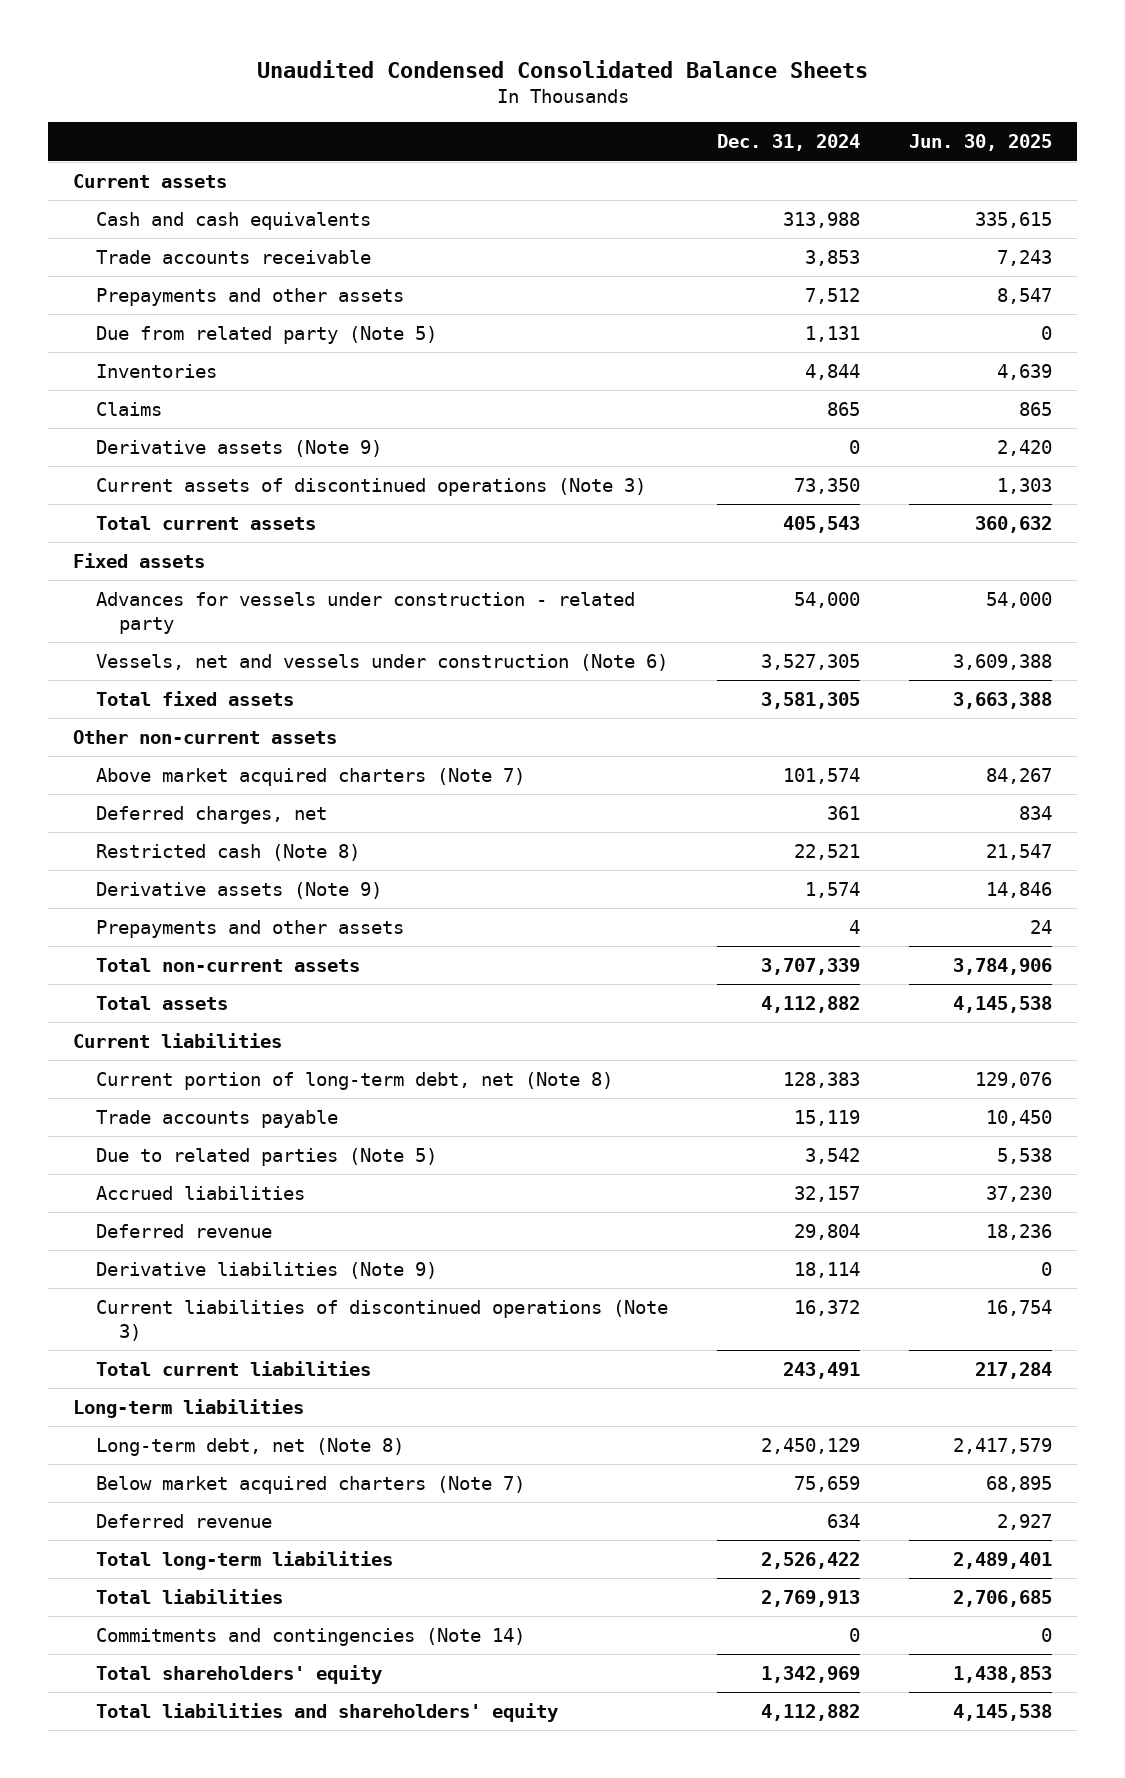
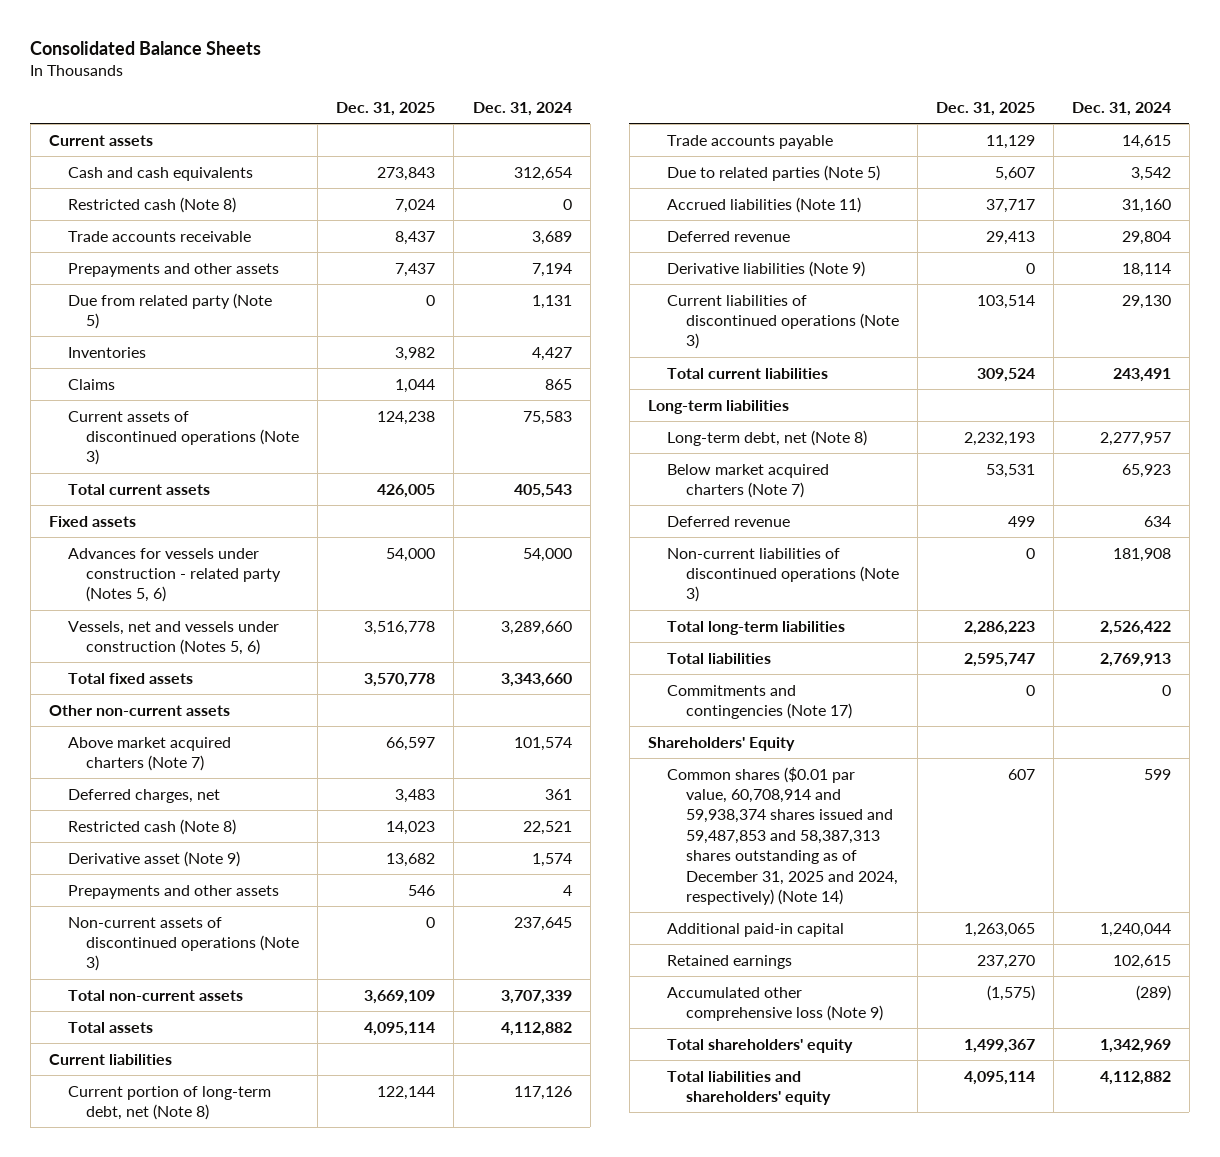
- Unaudited Condensed Consolidated Balance Sheets
+ Consolidated Balance Sheets
- | Dec. 31, 2024 | Jun. 30, 2025
+ | Dec. 31, 2025 | Dec. 31, 2024
- Cash and cash equivalents | 313,988 | 335,615
- Trade accounts receivable | 3,853 | 7,243
- Prepayments and other assets | 7,512 | 8,547
+ Cash and cash equivalents | 273,843 | 312,654
+ Restricted cash (Note 8) | 7,024 | 0
+ Trade accounts receivable | 8,437 | 3,689
+ Prepayments and other assets | 7,437 | 7,194
- Inventories | 4,844 | 4,639
+ Inventories | 3,982 | 4,427
- Derivative assets (Note 9) | 0 | 2,420
- Current assets of discontinued operations (Note 3) | 73,350 | 1,303
+ Current assets of discontinued operations (Note 3) | 124,238 | 75,583
- Advances for vessels under construction - related party | 54,000 | 54,000
- Vessels, net and vessels under construction (Note 6) | 3,527,305 | 3,609,388
- Total fixed assets | 3,581,305 | 3,663,388
+ Advances for vessels under construction - related party (Notes 5, 6) | 54,000 | 54,000
+ Vessels, net and vessels under construction (Notes 5, 6) | 3,516,778 | 3,289,660
+ Total fixed assets | 3,570,778 | 3,343,660
- Derivative assets (Note 9) | 1,574 | 14,846
+ Derivative asset (Note 9) | 13,682 | 1,574
+ Non-current assets of discontinued operations (Note 3) | 0 | 237,645
- Current portion of long-term debt, net (Note 8) | 128,383 | 129,076
- Trade accounts payable | 15,119 | 10,450
+ Current portion of long-term debt, net (Note 8) | 122,144 | 117,126
+ Trade accounts payable | 11,129 | 14,615
- Accrued liabilities | 32,157 | 37,230
+ Accrued liabilities (Note 11) | 37,717 | 31,160
- Current liabilities of discontinued operations (Note 3) | 16,372 | 16,754
+ Current liabilities of discontinued operations (Note 3) | 103,514 | 29,130
- Long-term debt, net (Note 8) | 2,450,129 | 2,417,579
- Below market acquired charters (Note 7) | 75,659 | 68,895
+ Long-term debt, net (Note 8) | 2,232,193 | 2,277,957
+ Below market acquired charters (Note 7) | 53,531 | 65,923
+ Non-current liabilities of discontinued operations (Note 3) | 0 | 181,908
- Commitments and contingencies (Note 14) | 0 | 0
+ Commitments and contingencies (Note 17) | 0 | 0
+ Shareholders' Equity
+ Common shares ($0.01 par value, 60,708,914 and 59,938,374 shares issued and 59,487,853 and 58,387,313 shares outstanding as of December 31, 2025 and 2024, respectively) (Note 14) | 607 | 599
+ Additional paid-in capital | 1,263,065 | 1,240,044
+ Retained earnings | 237,270 | 102,615
+ Accumulated other comprehensive loss (Note 9) | (1,575) | (289)

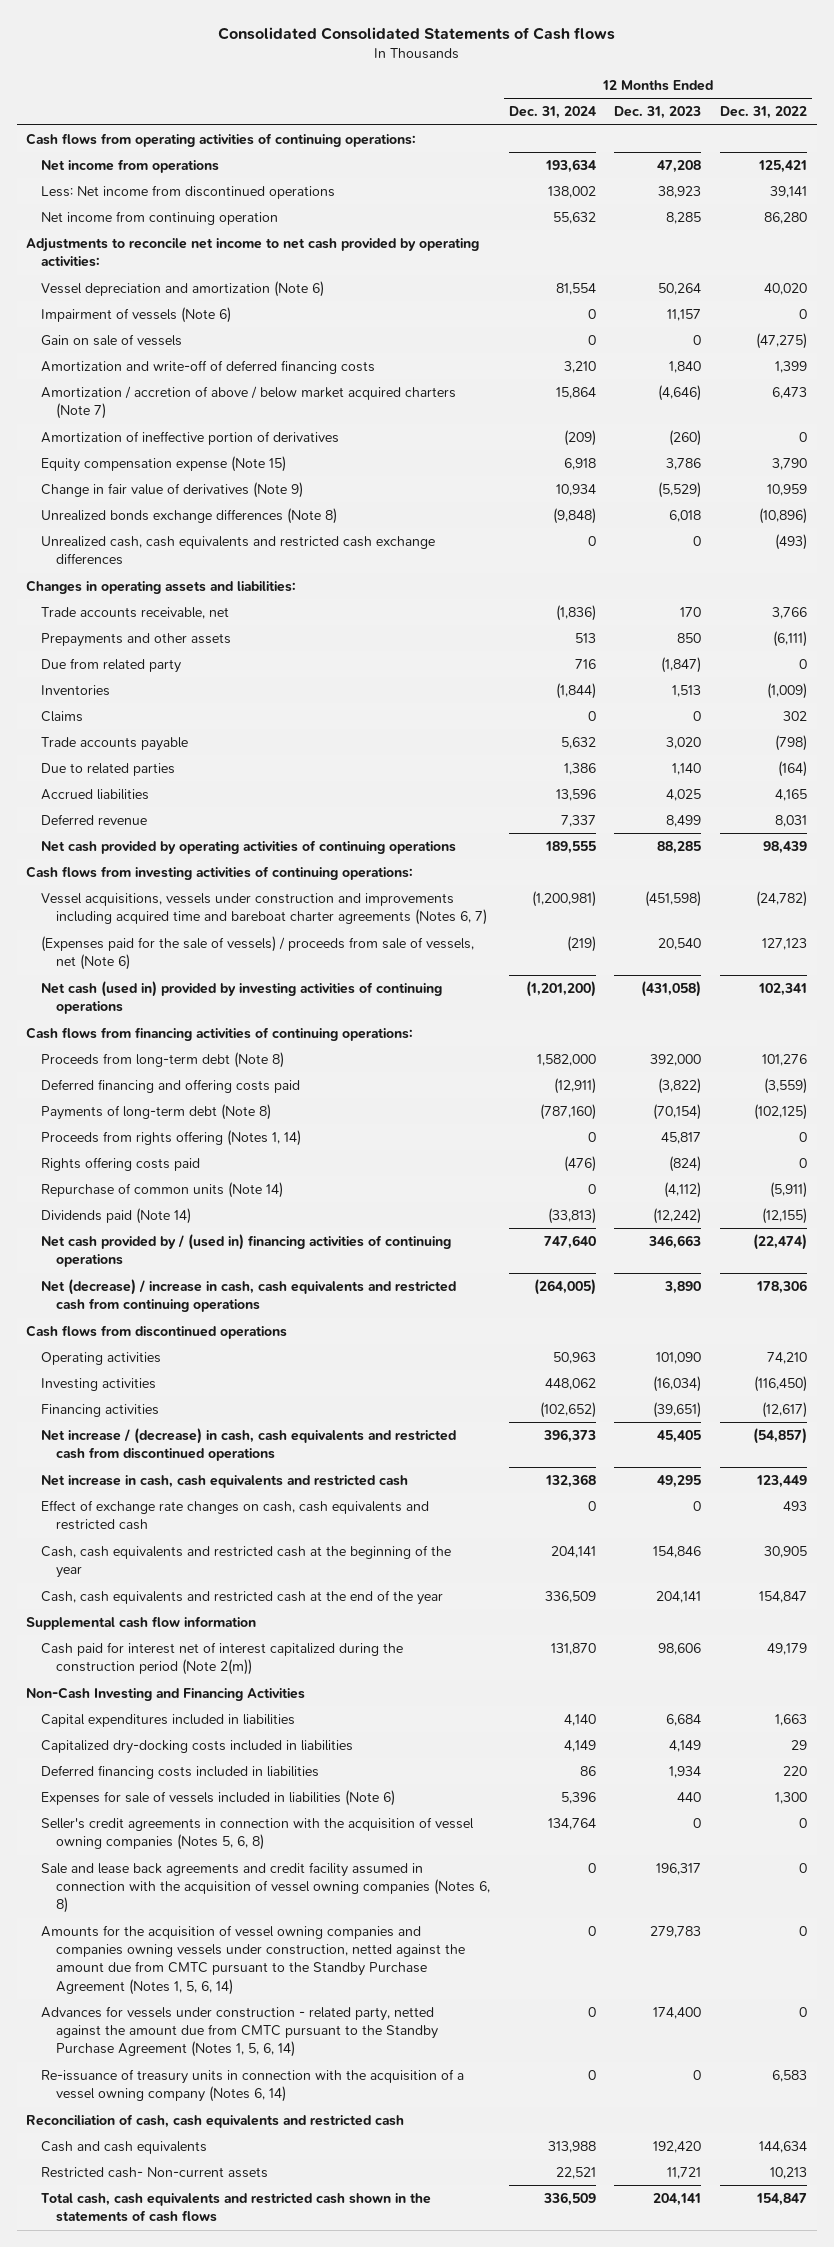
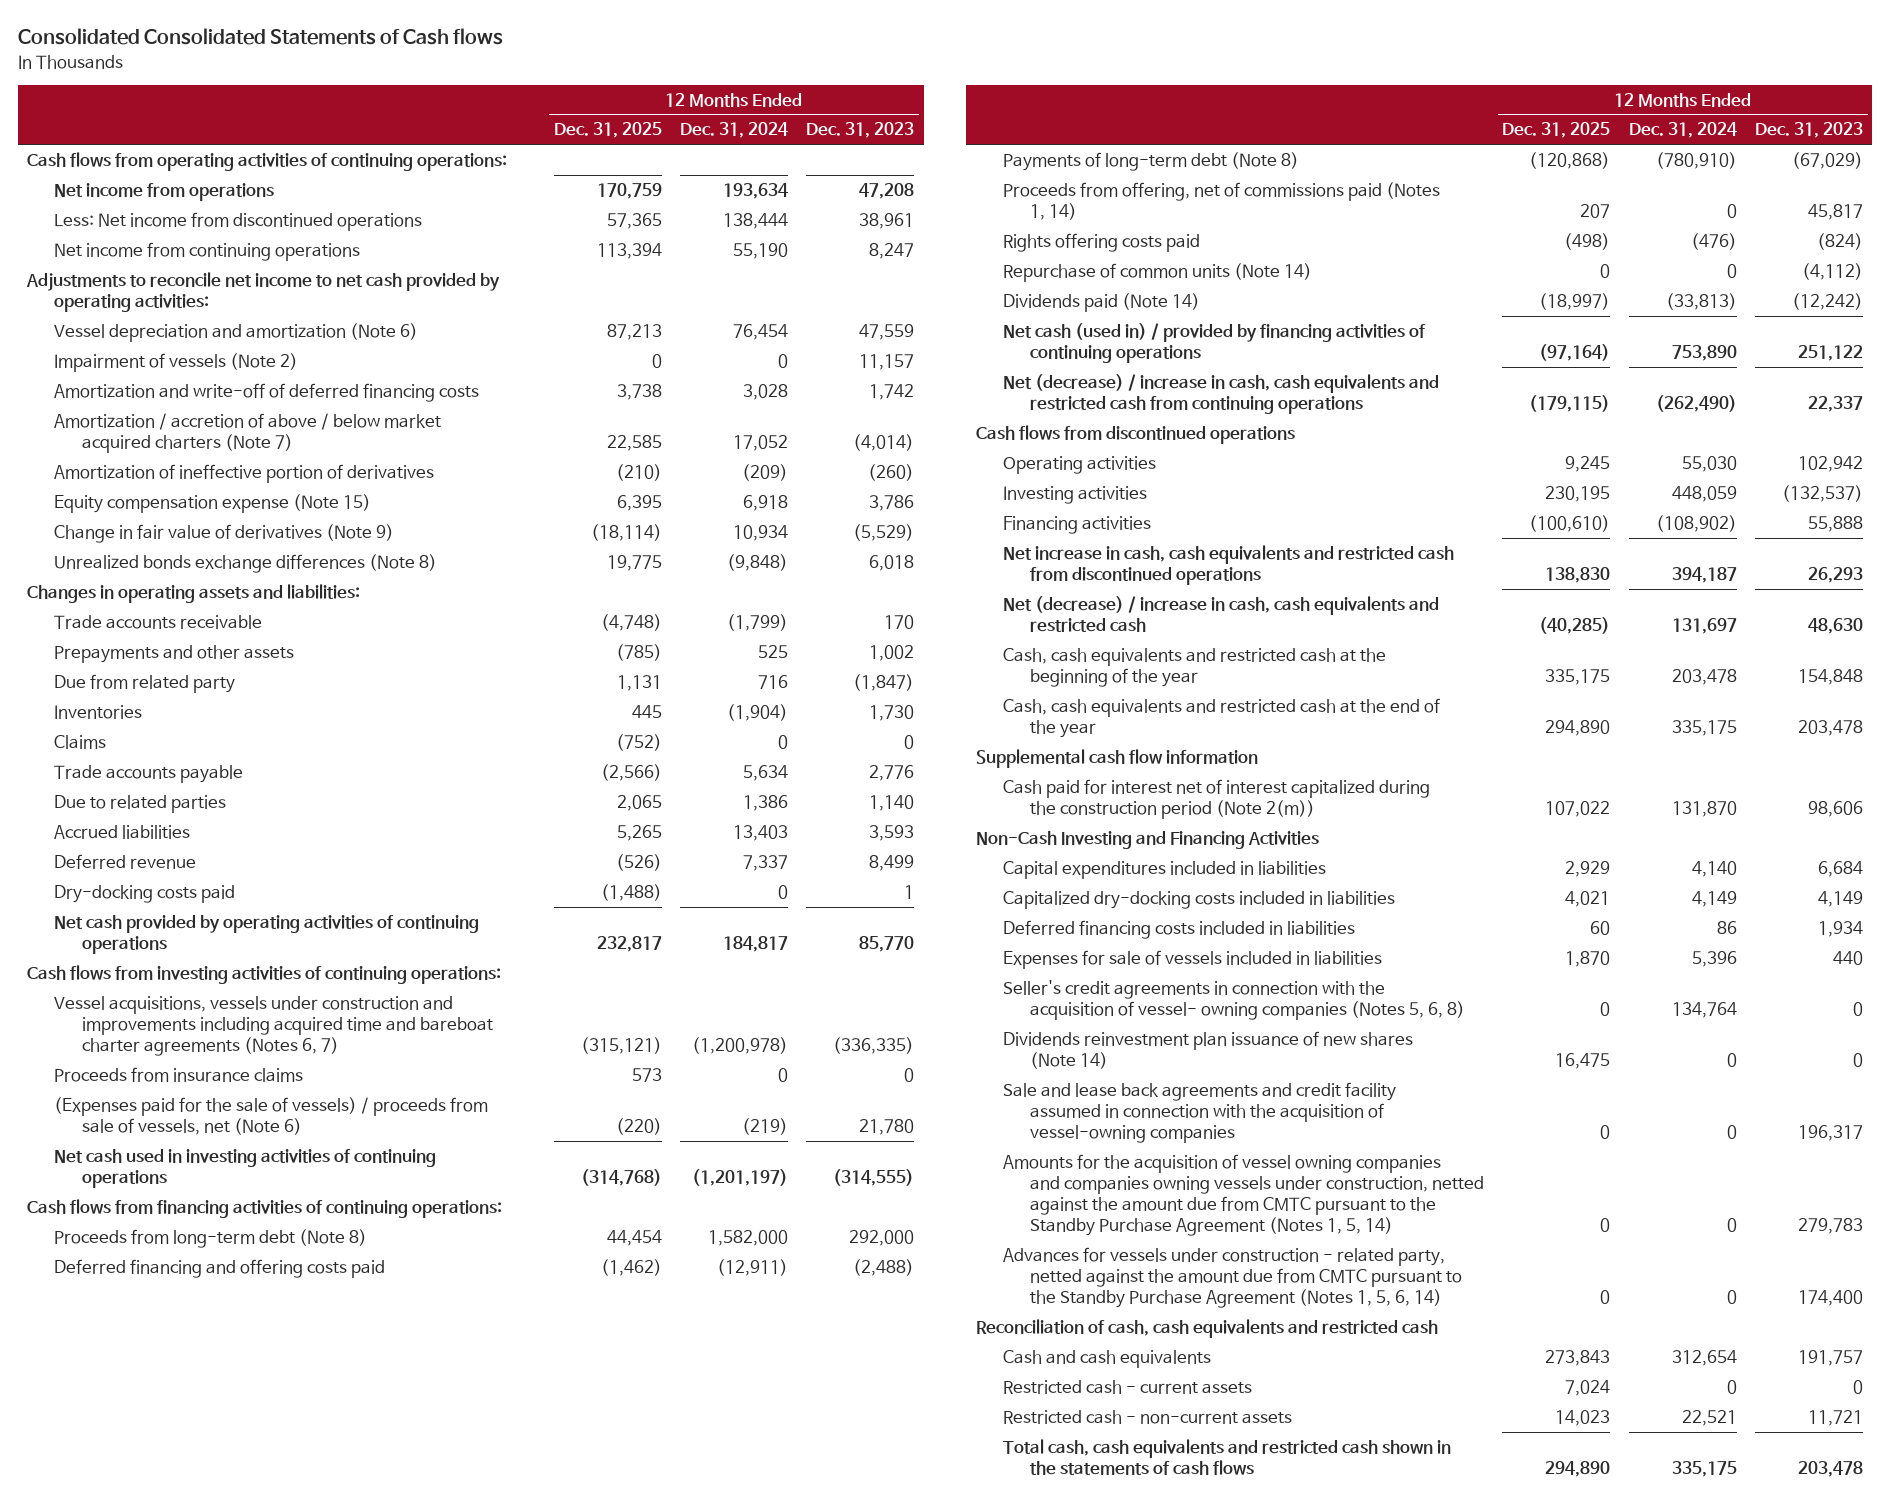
- | 12 Months Ended Dec. 31, 2024 | 12 Months Ended Dec. 31, 2023 | 12 Months Ended Dec. 31, 2022
+ | 12 Months Ended Dec. 31, 2025 | 12 Months Ended Dec. 31, 2024 | 12 Months Ended Dec. 31, 2023
- Less: Net income from discontinued operations | 138,002 | 38,923 | 39,141
- Net income from continuing operation | 55,632 | 8,285 | 86,280
+ Less: Net income from discontinued operations | 57,365 | 138,444 | 38,961
+ Net income from continuing operations | 113,394 | 55,190 | 8,247
- Vessel depreciation and amortization (Note 6) | 81,554 | 50,264 | 40,020
- Impairment of vessels (Note 6) | 0 | 11,157 | 0
- Gain on sale of vessels | 0 | 0 | (47,275)
- Amortization and write-off of deferred financing costs | 3,210 | 1,840 | 1,399
- Amortization / accretion of above / below market acquired charters (Note 7) | 15,864 | (4,646) | 6,473
+ Vessel depreciation and amortization (Note 6) | 87,213 | 76,454 | 47,559
+ Impairment of vessels (Note 2) | 0 | 0 | 11,157
+ Amortization and write-off of deferred financing costs | 3,738 | 3,028 | 1,742
+ Amortization / accretion of above / below market acquired charters (Note 7) | 22,585 | 17,052 | (4,014)
- Unrealized cash, cash equivalents and restricted cash exchange differences | 0 | 0 | (493)
- Trade accounts receivable, net | (1,836) | 170 | 3,766
- Prepayments and other assets | 513 | 850 | (6,111)
+ Trade accounts receivable | (4,748) | (1,799) | 170
+ Prepayments and other assets | (785) | 525 | 1,002
- Inventories | (1,844) | 1,513 | (1,009)
+ Inventories | 445 | (1,904) | 1,730
- Trade accounts payable | 5,632 | 3,020 | (798)
+ Trade accounts payable | (2,566) | 5,634 | 2,776
- Accrued liabilities | 13,596 | 4,025 | 4,165
+ Accrued liabilities | 5,265 | 13,403 | 3,593
- Net cash provided by operating activities of continuing operations | 189,555 | 88,285 | 98,439
+ Dry-docking costs paid | (1,488) | 0 | 1
+ Net cash provided by operating activities of continuing operations | 232,817 | 184,817 | 85,770
- Vessel acquisitions, vessels under construction and improvements including acquired time and bareboat charter agreements (Notes 6, 7) | (1,200,981) | (451,598) | (24,782)
- (Expenses paid for the sale of vessels) / proceeds from sale of vessels, net (Note 6) | (219) | 20,540 | 127,123
- Net cash (used in) provided by investing activities of continuing operations | (1,201,200) | (431,058) | 102,341
+ Vessel acquisitions, vessels under construction and improvements including acquired time and bareboat charter agreements (Notes 6, 7) | (315,121) | (1,200,978) | (336,335)
+ Proceeds from insurance claims | 573 | 0 | 0
+ (Expenses paid for the sale of vessels) / proceeds from sale of vessels, net (Note 6) | (220) | (219) | 21,780
+ Net cash used in investing activities of continuing operations | (314,768) | (1,201,197) | (314,555)
- Proceeds from long-term debt (Note 8) | 1,582,000 | 392,000 | 101,276
- Deferred financing and offering costs paid | (12,911) | (3,822) | (3,559)
- Payments of long-term debt (Note 8) | (787,160) | (70,154) | (102,125)
- Proceeds from rights offering (Notes 1, 14) | 0 | 45,817 | 0
+ Proceeds from long-term debt (Note 8) | 44,454 | 1,582,000 | 292,000
+ Deferred financing and offering costs paid | (1,462) | (12,911) | (2,488)
+ Payments of long-term debt (Note 8) | (120,868) | (780,910) | (67,029)
+ Proceeds from offering, net of commissions paid (Notes 1, 14) | 207 | 0 | 45,817
- Net cash provided by / (used in) financing activities of continuing operations | 747,640 | 346,663 | (22,474)
- Net (decrease) / increase in cash, cash equivalents and restricted cash from continuing operations | (264,005) | 3,890 | 178,306
+ Net cash (used in) / provided by financing activities of continuing operations | (97,164) | 753,890 | 251,122
+ Net (decrease) / increase in cash, cash equivalents and restricted cash from continuing operations | (179,115) | (262,490) | 22,337
- Operating activities | 50,963 | 101,090 | 74,210
- Investing activities | 448,062 | (16,034) | (116,450)
- Financing activities | (102,652) | (39,651) | (12,617)
- Net increase / (decrease) in cash, cash equivalents and restricted cash from discontinued operations | 396,373 | 45,405 | (54,857)
- Net increase in cash, cash equivalents and restricted cash | 132,368 | 49,295 | 123,449
- Effect of exchange rate changes on cash, cash equivalents and restricted cash | 0 | 0 | 493
- Cash, cash equivalents and restricted cash at the beginning of the year | 204,141 | 154,846 | 30,905
- Cash, cash equivalents and restricted cash at the end of the year | 336,509 | 204,141 | 154,847
+ Operating activities | 9,245 | 55,030 | 102,942
+ Investing activities | 230,195 | 448,059 | (132,537)
+ Financing activities | (100,610) | (108,902) | 55,888
+ Net increase in cash, cash equivalents and restricted cash from discontinued operations | 138,830 | 394,187 | 26,293
+ Net (decrease) / increase in cash, cash equivalents and restricted cash | (40,285) | 131,697 | 48,630
+ Cash, cash equivalents and restricted cash at the beginning of the year | 335,175 | 203,478 | 154,848
+ Cash, cash equivalents and restricted cash at the end of the year | 294,890 | 335,175 | 203,478
- Expenses for sale of vessels included in liabilities (Note 6) | 5,396 | 440 | 1,300
- Seller's credit agreements in connection with the acquisition of vessel owning companies (Notes 5, 6, 8) | 134,764 | 0 | 0
- Sale and lease back agreements and credit facility assumed in connection with the acquisition of vessel owning companies (Notes 6, 8) | 0 | 196,317 | 0
- Amounts for the acquisition of vessel owning companies and companies owning vessels under construction, netted against the amount due from CMTC pursuant to the Standby Purchase Agreement (Notes 1, 5, 6, 14) | 0 | 279,783 | 0
+ Expenses for sale of vessels included in liabilities | 1,870 | 5,396 | 440
+ Seller's credit agreements in connection with the acquisition of vessel- owning companies (Notes 5, 6, 8) | 0 | 134,764 | 0
+ Dividends reinvestment plan issuance of new shares (Note 14) | 16,475 | 0 | 0
+ Sale and lease back agreements and credit facility assumed in connection with the acquisition of vessel-owning companies | 0 | 0 | 196,317
+ Amounts for the acquisition of vessel owning companies and companies owning vessels under construction, netted against the amount due from CMTC pursuant to the Standby Purchase Agreement (Notes 1, 5, 14) | 0 | 0 | 279,783
- Re-issuance of treasury units in connection with the acquisition of a vessel owning company (Notes 6, 14) | 0 | 0 | 6,583
- Cash and cash equivalents | 313,988 | 192,420 | 144,634
- Restricted cash- Non-current assets | 22,521 | 11,721 | 10,213
- Total cash, cash equivalents and restricted cash shown in the statements of cash flows | 336,509 | 204,141 | 154,847
+ Cash and cash equivalents | 273,843 | 312,654 | 191,757
+ Restricted cash - current assets | 7,024 | 0 | 0
+ Restricted cash - non-current assets | 14,023 | 22,521 | 11,721
+ Total cash, cash equivalents and restricted cash shown in the statements of cash flows | 294,890 | 335,175 | 203,478

